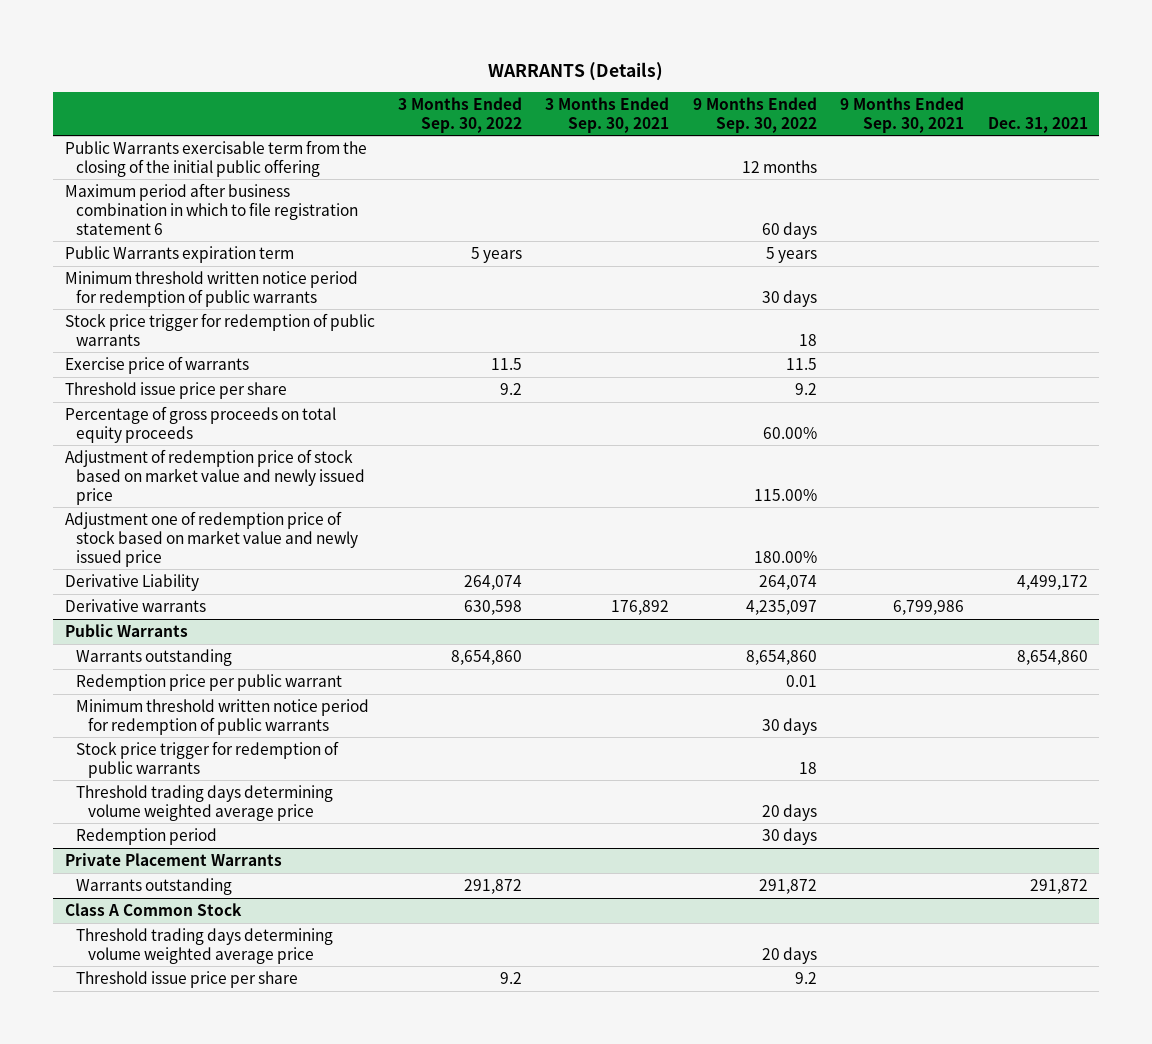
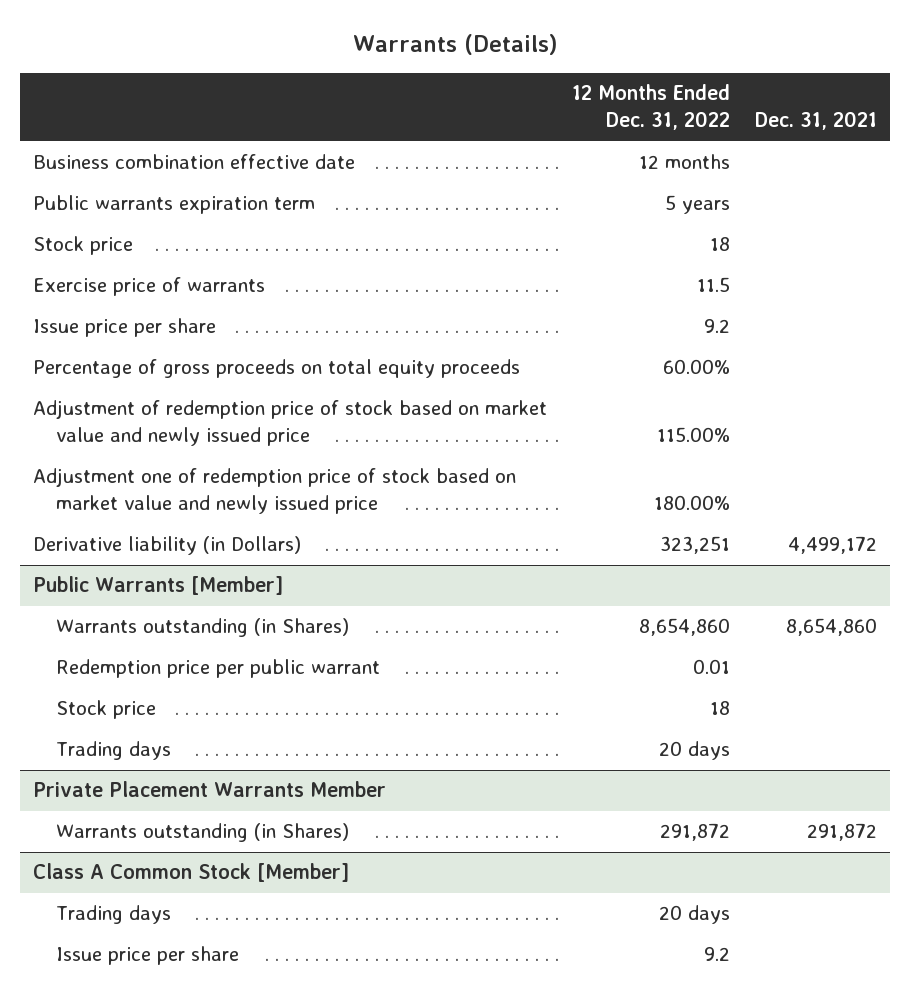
- WARRANTS (Details)
+ Warrants (Details)
- | 3 Months Ended Sep. 30, 2022 | 3 Months Ended Sep. 30, 2021 | 9 Months Ended Sep. 30, 2022 | 9 Months Ended Sep. 30, 2021 | Dec. 31, 2021
+ | 12 Months Ended Dec. 31, 2022 | Dec. 31, 2021
- Public Warrants exercisable term from the closing of the initial public offering | | | 12 months | |
- Maximum period after business combination in which to file registration statement 6 | | | 60 days | |
- Public Warrants expiration term | 5 years | | 5 years | |
- Minimum threshold written notice period for redemption of public warrants | | | 30 days | |
- Stock price trigger for redemption of public warrants | | | 18 | |
+ Business combination effective date | 12 months |
+ Public warrants expiration term | 5 years |
+ Stock price | 18 |
- Threshold issue price per share | 9.2 | | 9.2 | |
+ Issue price per share | 9.2 |
- Derivative Liability | 264,074 | | 264,074 | | 4,499,172
- Derivative warrants | 630,598 | 176,892 | 4,235,097 | 6,799,986 |
- Public Warrants
- Warrants outstanding | 8,654,860 | | 8,654,860 | | 8,654,860
+ Derivative liability (in Dollars) | 323,251 | 4,499,172
+ Public Warrants [Member]
+ Warrants outstanding (in Shares) | 8,654,860 | 8,654,860
- Minimum threshold written notice period for redemption of public warrants | | | 30 days | |
- Stock price trigger for redemption of public warrants | | | 18 | |
- Threshold trading days determining volume weighted average price | | | 20 days | |
- Redemption period | | | 30 days | |
- Private Placement Warrants
- Warrants outstanding | 291,872 | | 291,872 | | 291,872
- Class A Common Stock
- Threshold trading days determining volume weighted average price | | | 20 days | |
- Threshold issue price per share | 9.2 | | 9.2 | |
+ Stock price | 18 |
+ Trading days | 20 days |
+ Private Placement Warrants Member
+ Warrants outstanding (in Shares) | 291,872 | 291,872
+ Class A Common Stock [Member]
+ Trading days | 20 days |
+ Issue price per share | 9.2 |

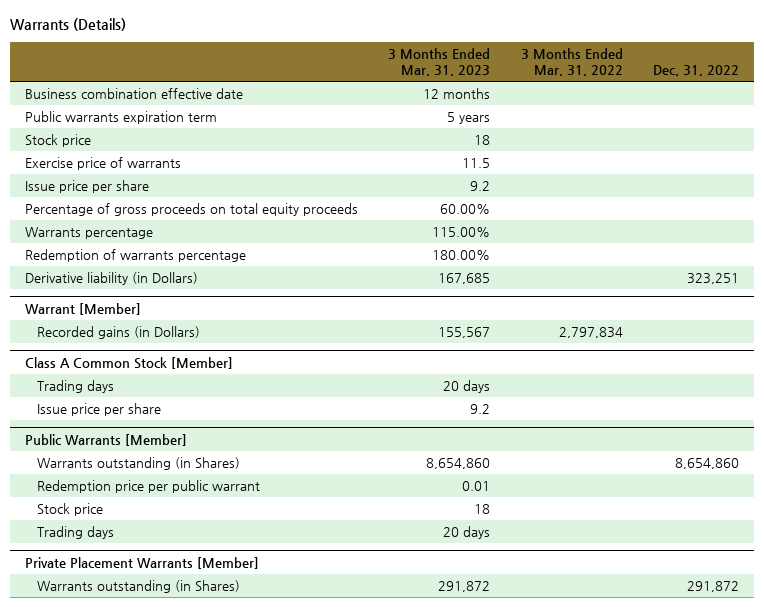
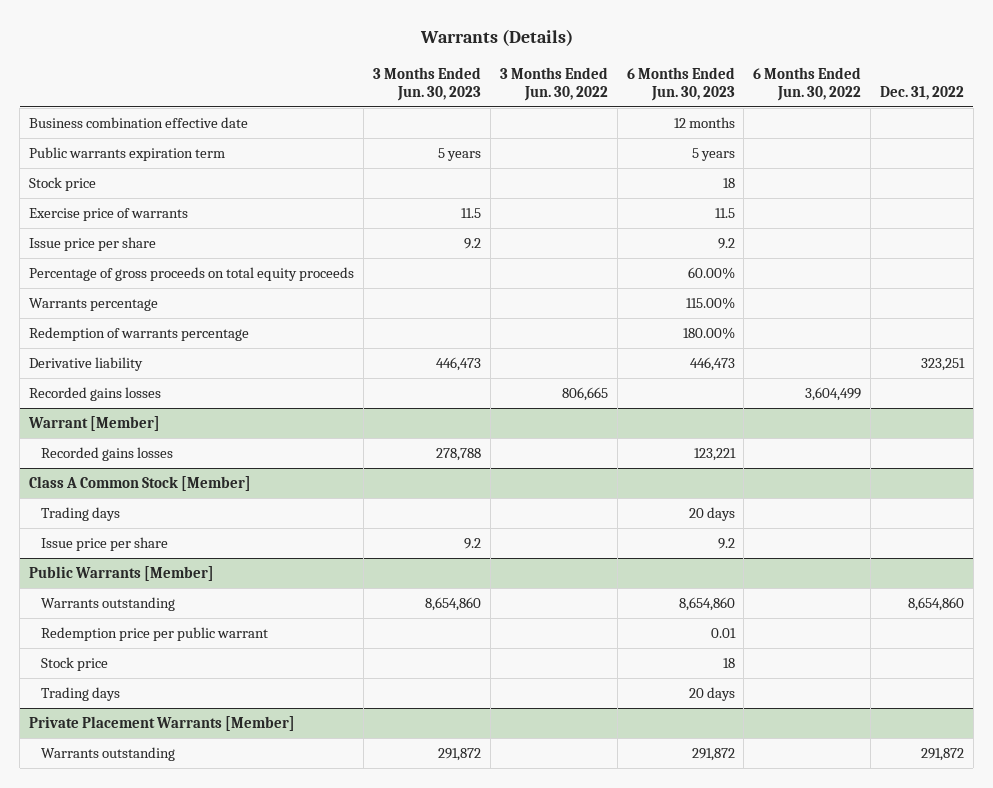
- | 3 Months Ended Mar. 31, 2023 | 3 Months Ended Mar. 31, 2022 | Dec. 31, 2022
+ | 3 Months Ended Jun. 30, 2023 | 3 Months Ended Jun. 30, 2022 | 6 Months Ended Jun. 30, 2023 | 6 Months Ended Jun. 30, 2022 | Dec. 31, 2022
- Derivative liability (in Dollars) | 167,685 | | 323,251
+ Derivative liability | 446,473 | | 446,473 | | 323,251
+ Recorded gains losses | | 806,665 | | 3,604,499 |
@ Warrant [Member]
- Recorded gains (in Dollars) | 155,567 | 2,797,834 |
+ Recorded gains losses | 278,788 | | 123,221 | |
@ Public Warrants [Member]
- Warrants outstanding (in Shares) | 8,654,860 | | 8,654,860
+ Warrants outstanding | 8,654,860 | | 8,654,860 | | 8,654,860
@ Private Placement Warrants [Member]
- Warrants outstanding (in Shares) | 291,872 | | 291,872
+ Warrants outstanding | 291,872 | | 291,872 | | 291,872

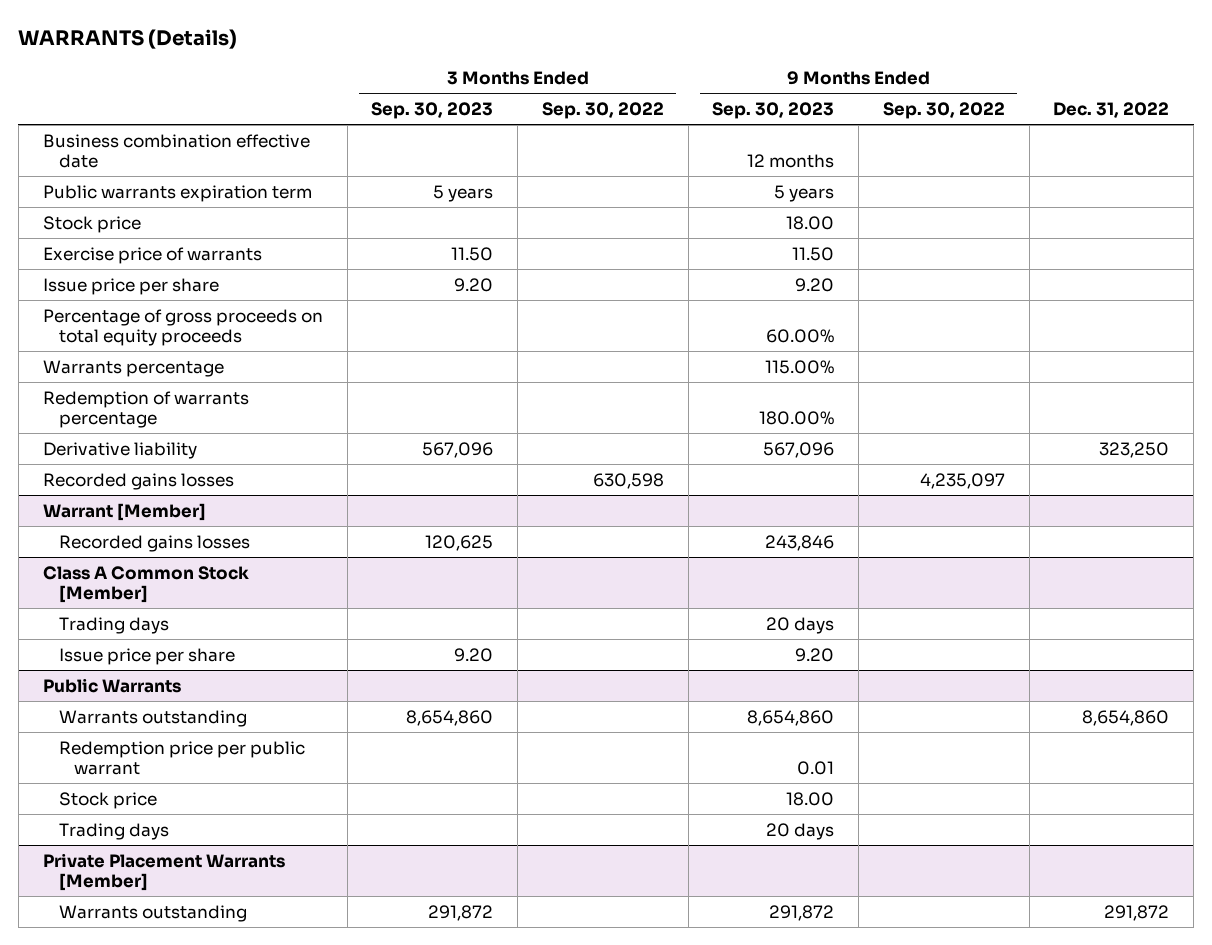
- Warrants (Details)
+ WARRANTS (Details)
- | 3 Months Ended Jun. 30, 2023 | 3 Months Ended Jun. 30, 2022 | 6 Months Ended Jun. 30, 2023 | 6 Months Ended Jun. 30, 2022 | Dec. 31, 2022
+ | 3 Months Ended Sep. 30, 2023 | 3 Months Ended Sep. 30, 2022 | 9 Months Ended Sep. 30, 2023 | 9 Months Ended Sep. 30, 2022 | Dec. 31, 2022
- Derivative liability | 446,473 | | 446,473 | | 323,251
+ Derivative liability | 567,096 | | 567,096 | | 323,250
- Public Warrants [Member]
+ Public Warrants

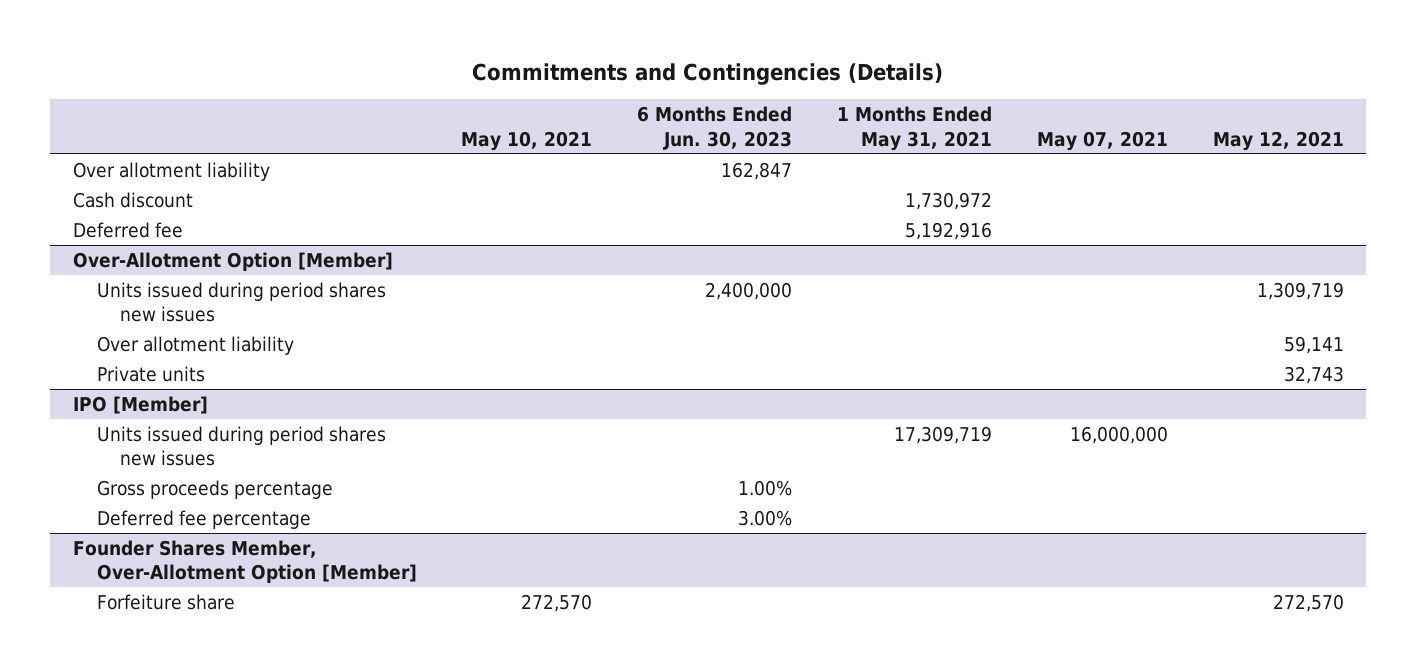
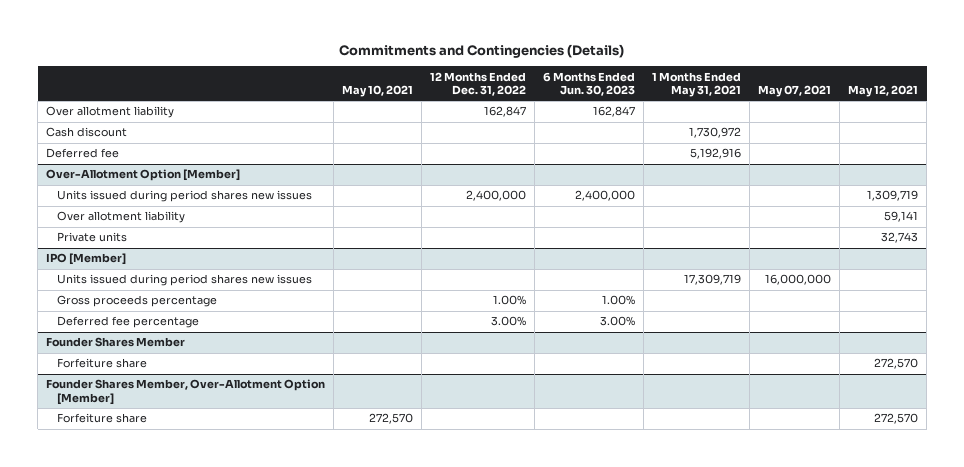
- | May 10, 2021 | 6 Months Ended Jun. 30, 2023 | 1 Months Ended May 31, 2021 | May 07, 2021 | May 12, 2021
+ | May 10, 2021 | 12 Months Ended Dec. 31, 2022 | 6 Months Ended Jun. 30, 2023 | 1 Months Ended May 31, 2021 | May 07, 2021 | May 12, 2021
+ Founder Shares Member
+ Forfeiture share | | | | | | 272,570

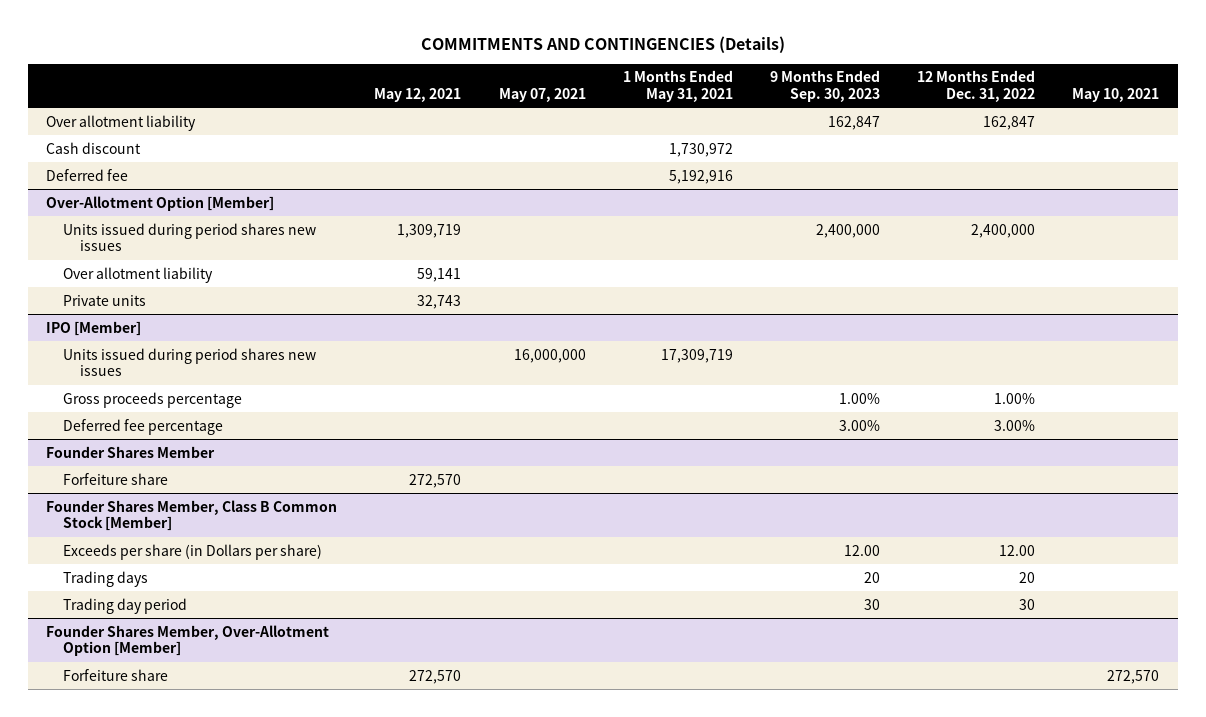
- Commitments and Contingencies (Details)
+ COMMITMENTS AND CONTINGENCIES (Details)
- | May 10, 2021 | 12 Months Ended Dec. 31, 2022 | 6 Months Ended Jun. 30, 2023 | 1 Months Ended May 31, 2021 | May 07, 2021 | May 12, 2021
+ | May 12, 2021 | May 07, 2021 | 1 Months Ended May 31, 2021 | 9 Months Ended Sep. 30, 2023 | 12 Months Ended Dec. 31, 2022 | May 10, 2021
+ Founder Shares Member, Class B Common Stock [Member]
+ Exceeds per share (in Dollars per share) | | | | 12.00 | 12.00 |
+ Trading days | | | | 20 | 20 |
+ Trading day period | | | | 30 | 30 |

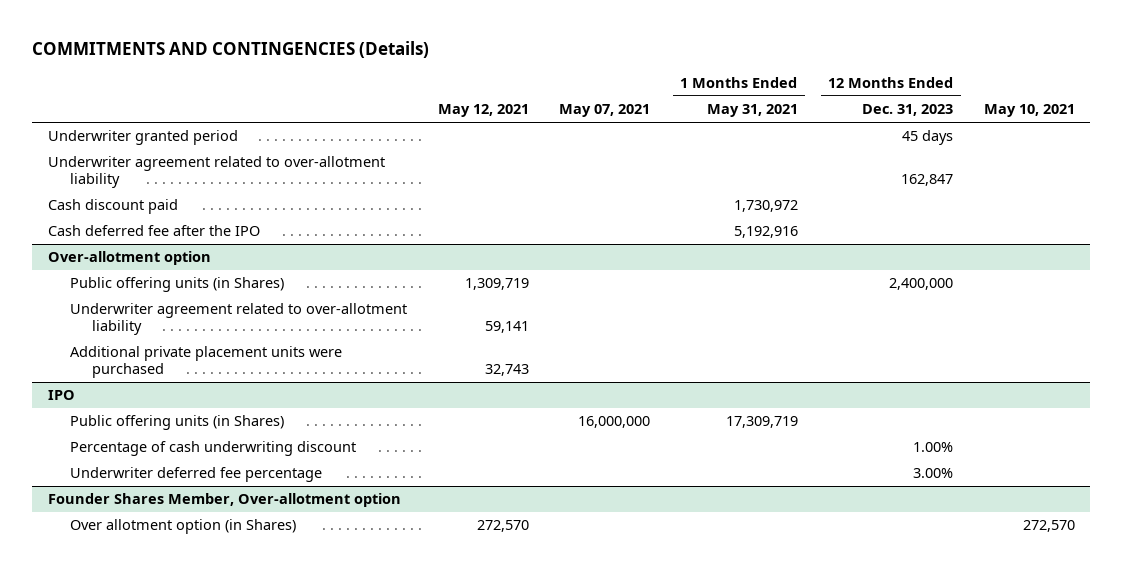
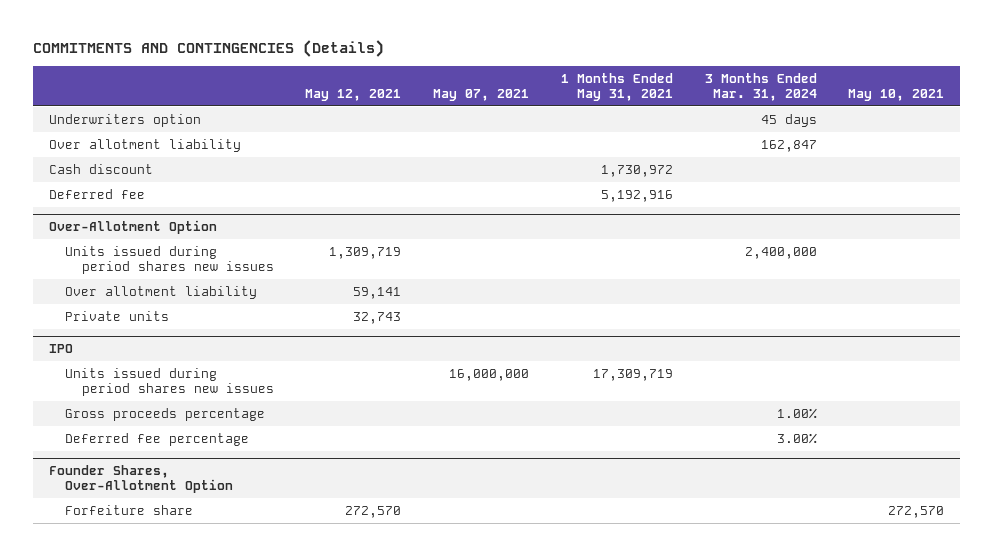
- | May 12, 2021 | May 07, 2021 | 1 Months Ended May 31, 2021 | 12 Months Ended Dec. 31, 2023 | May 10, 2021
+ | May 12, 2021 | May 07, 2021 | 1 Months Ended May 31, 2021 | 3 Months Ended Mar. 31, 2024 | May 10, 2021
- Underwriter granted period | | | | 45 days |
- Underwriter agreement related to over-allotment liability | | | | 162,847 |
- Cash discount paid | | | 1,730,972 | |
- Cash deferred fee after the IPO | | | 5,192,916 | |
- Over-allotment option
- Public offering units (in Shares) | 1,309,719 | | | 2,400,000 |
- Underwriter agreement related to over-allotment liability | 59,141 | | | |
- Additional private placement units were purchased | 32,743 | | | |
+ Underwriters option | | | | 45 days |
+ Over allotment liability | | | | 162,847 |
+ Cash discount | | | 1,730,972 | |
+ Deferred fee | | | 5,192,916 | |
+ Over-Allotment Option
+ Units issued during period shares new issues | 1,309,719 | | | 2,400,000 |
+ Over allotment liability | 59,141 | | | |
+ Private units | 32,743 | | | |
@ IPO
- Public offering units (in Shares) | | 16,000,000 | 17,309,719 | |
- Percentage of cash underwriting discount | | | | 1.00% |
- Underwriter deferred fee percentage | | | | 3.00% |
- Founder Shares Member, Over-allotment option
- Over allotment option (in Shares) | 272,570 | | | | 272,570
@ IPO
+ Units issued during period shares new issues | | 16,000,000 | 17,309,719 | |
+ Gross proceeds percentage | | | | 1.00% |
+ Deferred fee percentage | | | | 3.00% |
+ Founder Shares, Over-Allotment Option
+ Forfeiture share | 272,570 | | | | 272,570

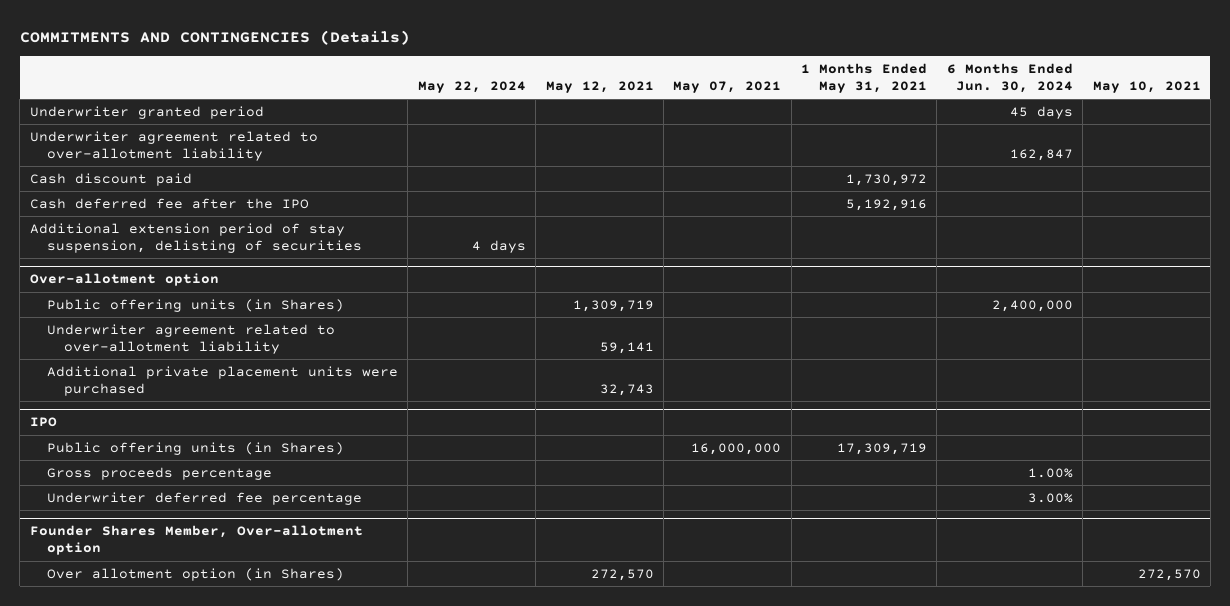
- | May 12, 2021 | May 07, 2021 | 1 Months Ended May 31, 2021 | 3 Months Ended Mar. 31, 2024 | May 10, 2021
+ | May 22, 2024 | May 12, 2021 | May 07, 2021 | 1 Months Ended May 31, 2021 | 6 Months Ended Jun. 30, 2024 | May 10, 2021
- Underwriters option | | | | 45 days |
- Over allotment liability | | | | 162,847 |
- Cash discount | | | 1,730,972 | |
- Deferred fee | | | 5,192,916 | |
- Over-Allotment Option
- Units issued during period shares new issues | 1,309,719 | | | 2,400,000 |
- Over allotment liability | 59,141 | | | |
- Private units | 32,743 | | | |
+ Underwriter granted period | | | | | 45 days |
+ Underwriter agreement related to over-allotment liability | | | | | 162,847 |
+ Cash discount paid | | | | 1,730,972 | |
+ Cash deferred fee after the IPO | | | | 5,192,916 | |
+ Additional extension period of stay suspension, delisting of securities | 4 days | | | | |
+ Over-allotment option
+ Public offering units (in Shares) | | 1,309,719 | | | 2,400,000 |
+ Underwriter agreement related to over-allotment liability | | 59,141 | | | |
+ Additional private placement units were purchased | | 32,743 | | | |
@ IPO
- Units issued during period shares new issues | | 16,000,000 | 17,309,719 | |
+ Public offering units (in Shares) | | | 16,000,000 | 17,309,719 | |
- Deferred fee percentage | | | | 3.00% |
- Founder Shares, Over-Allotment Option
- Forfeiture share | 272,570 | | | | 272,570
@ IPO
+ Underwriter deferred fee percentage | | | | | 3.00% |
+ Founder Shares Member, Over-allotment option
+ Over allotment option (in Shares) | | 272,570 | | | | 272,570

